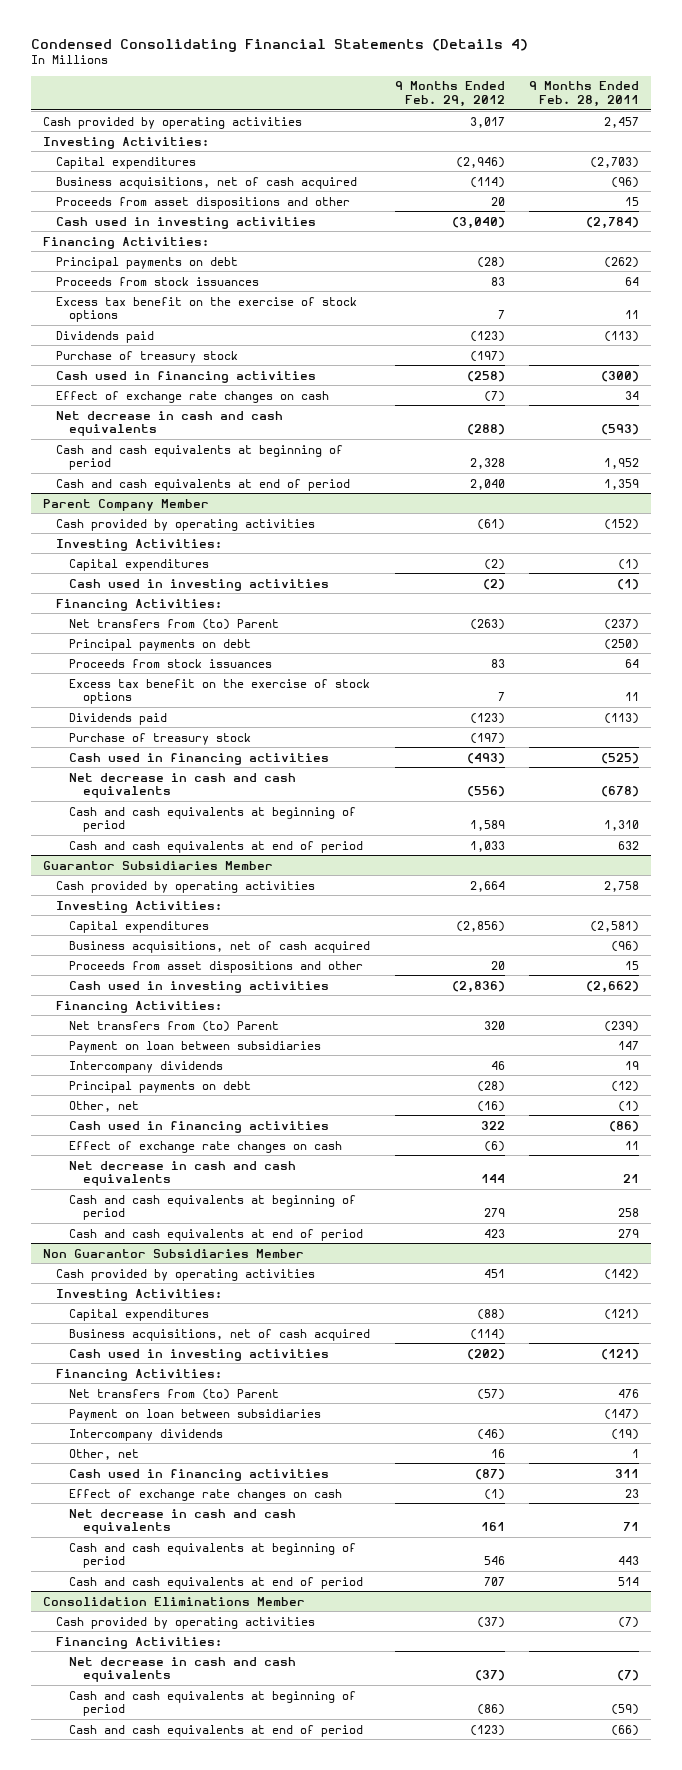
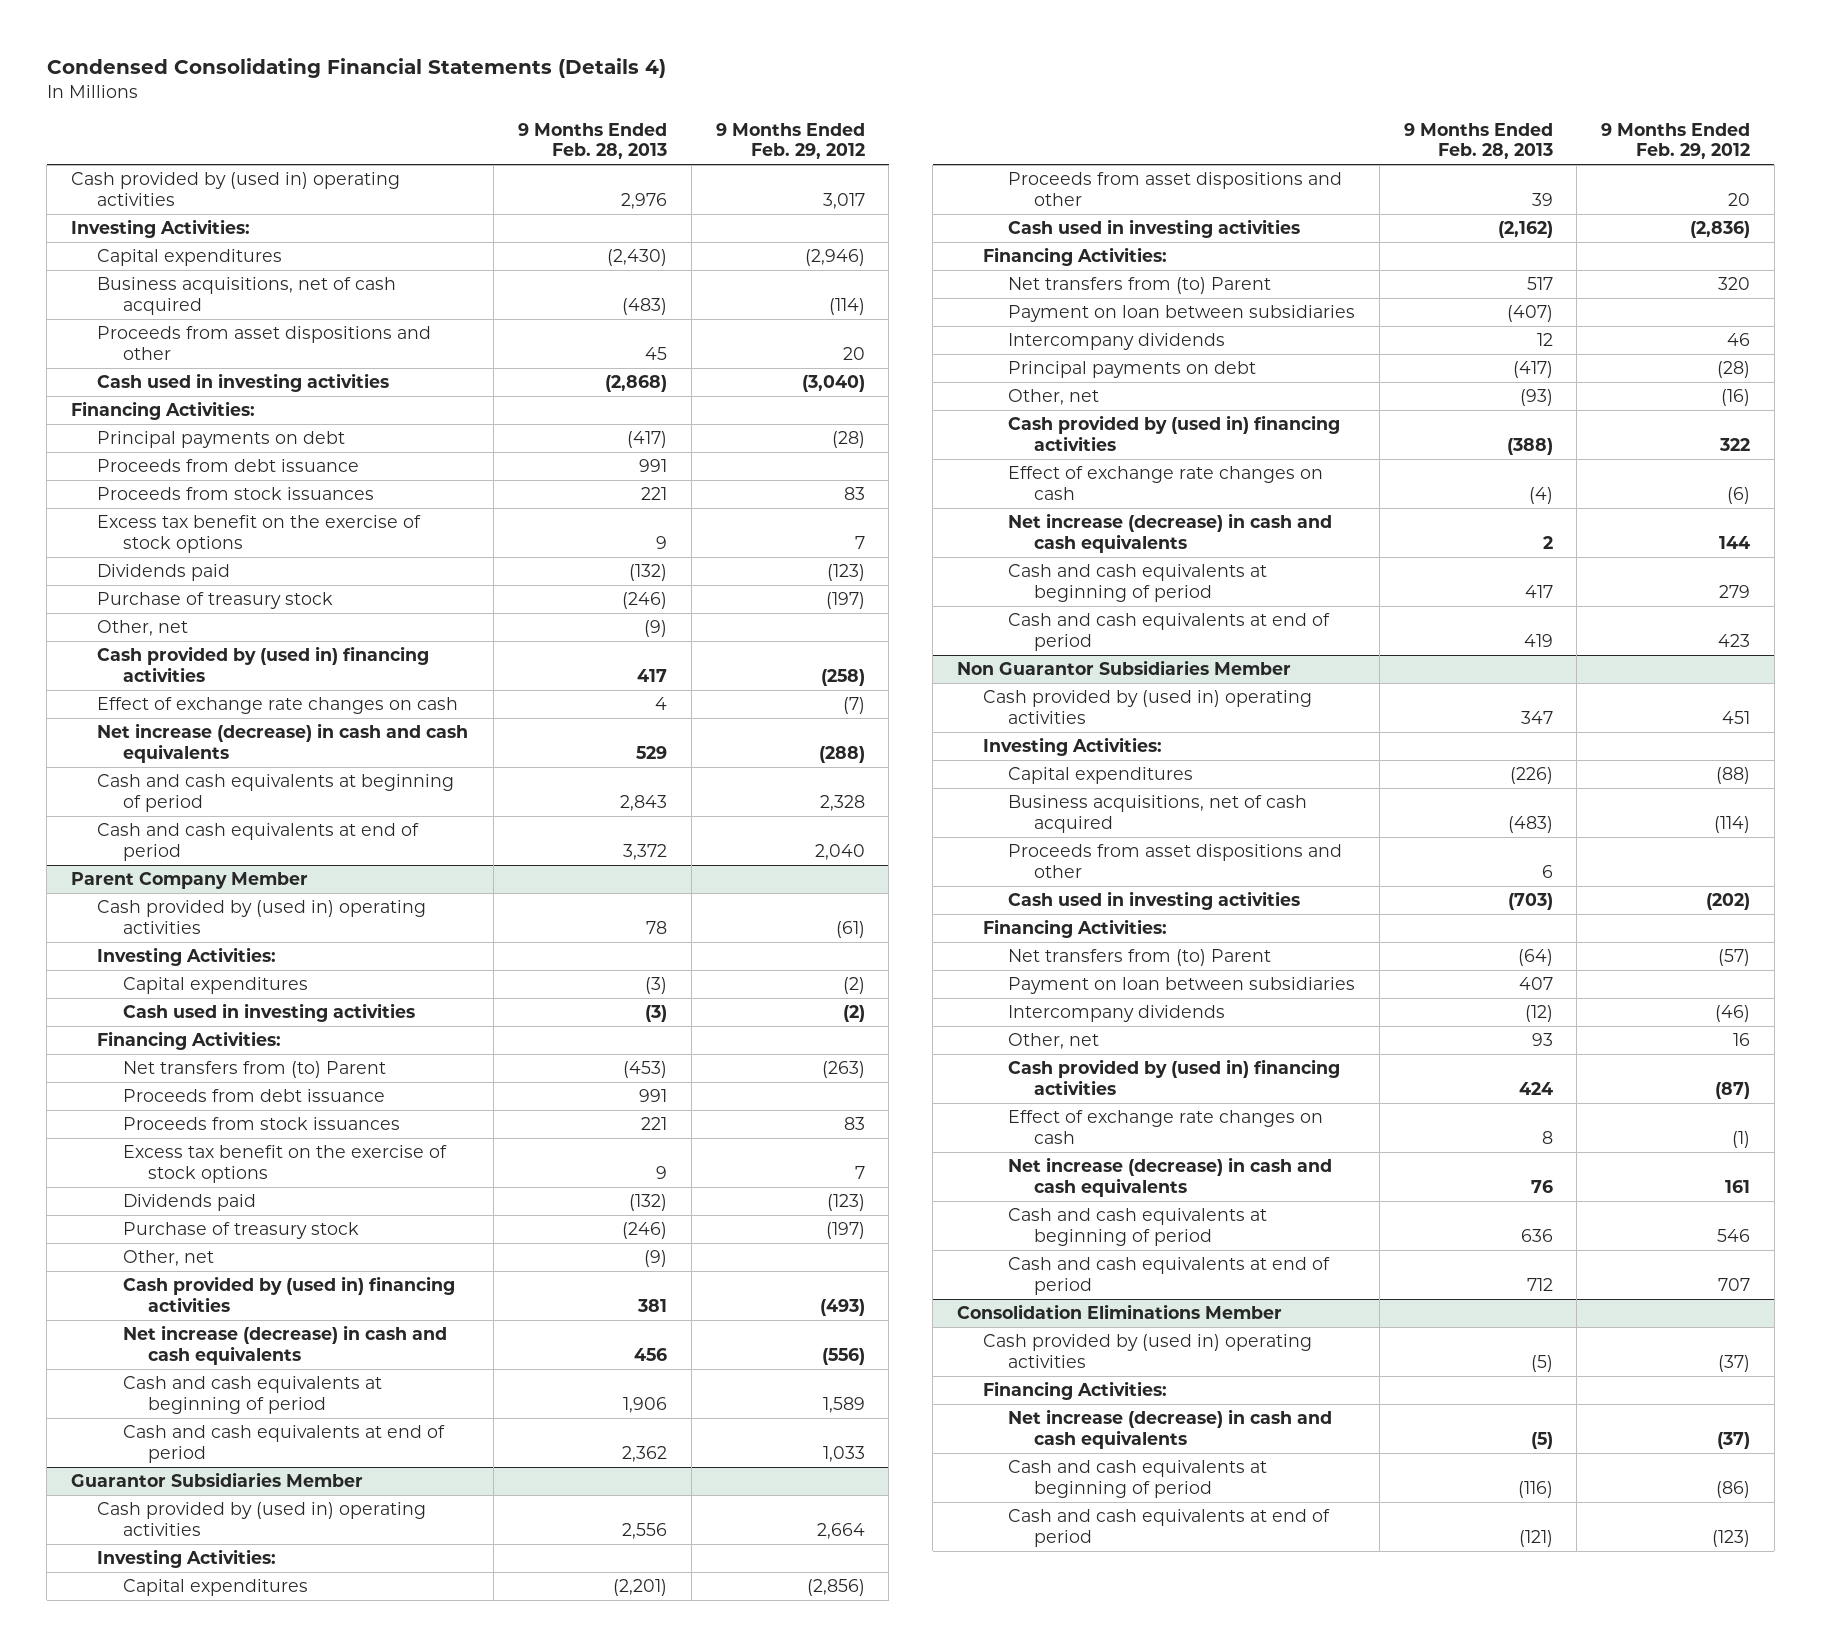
- | 9 Months Ended Feb. 29, 2012 | 9 Months Ended Feb. 28, 2011
+ | 9 Months Ended Feb. 28, 2013 | 9 Months Ended Feb. 29, 2012
- Cash provided by operating activities | 3,017 | 2,457
+ Cash provided by (used in) operating activities | 2,976 | 3,017
+ Proceeds from debt issuance | 991 |
- Cash used in financing activities | (258) | (300)
+ Other, net | (9) |
+ Cash provided by (used in) financing activities | 417 | (258)
- Net decrease in cash and cash equivalents | (288) | (593)
+ Net increase (decrease) in cash and cash equivalents | 529 | (288)
@ Parent Company Member
- Cash provided by operating activities | (61) | (152)
+ Cash provided by (used in) operating activities | 78 | (61)
- Principal payments on debt | | (250)
+ Proceeds from debt issuance | 991 |
- Cash used in financing activities | (493) | (525)
- Net decrease in cash and cash equivalents | (556) | (678)
+ Other, net | (9) |
+ Cash provided by (used in) financing activities | 381 | (493)
+ Net increase (decrease) in cash and cash equivalents | 456 | (556)
@ Guarantor Subsidiaries Member
- Cash provided by operating activities | 2,664 | 2,758
+ Cash provided by (used in) operating activities | 2,556 | 2,664
- Business acquisitions, net of cash acquired | | (96)
- Cash used in financing activities | 322 | (86)
+ Cash provided by (used in) financing activities | (388) | 322
- Net decrease in cash and cash equivalents | 144 | 21
+ Net increase (decrease) in cash and cash equivalents | 2 | 144
@ Non Guarantor Subsidiaries Member
- Cash provided by operating activities | 451 | (142)
+ Cash provided by (used in) operating activities | 347 | 451
+ Proceeds from asset dispositions and other | 6 |
- Cash used in financing activities | (87) | 311
+ Cash provided by (used in) financing activities | 424 | (87)
- Net decrease in cash and cash equivalents | 161 | 71
+ Net increase (decrease) in cash and cash equivalents | 76 | 161
@ Consolidation Eliminations Member
- Cash provided by operating activities | (37) | (7)
+ Cash provided by (used in) operating activities | (5) | (37)
- Net decrease in cash and cash equivalents | (37) | (7)
+ Net increase (decrease) in cash and cash equivalents | (5) | (37)

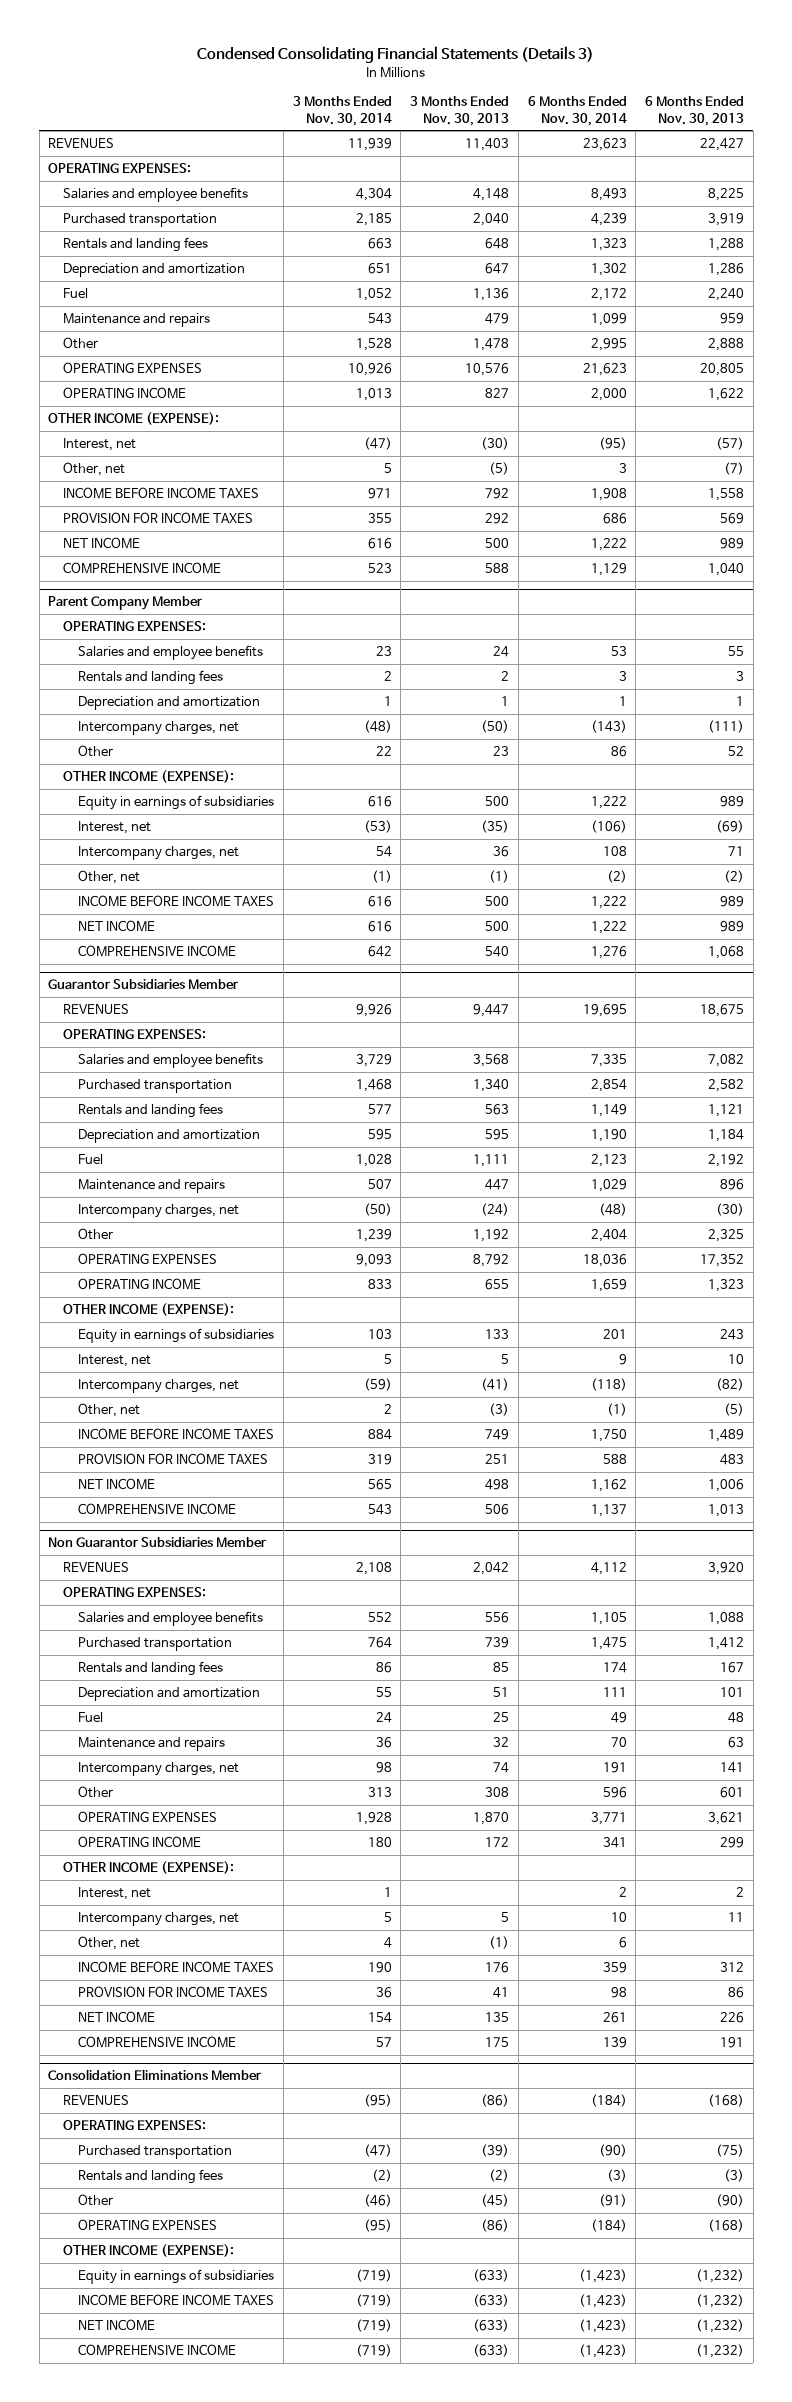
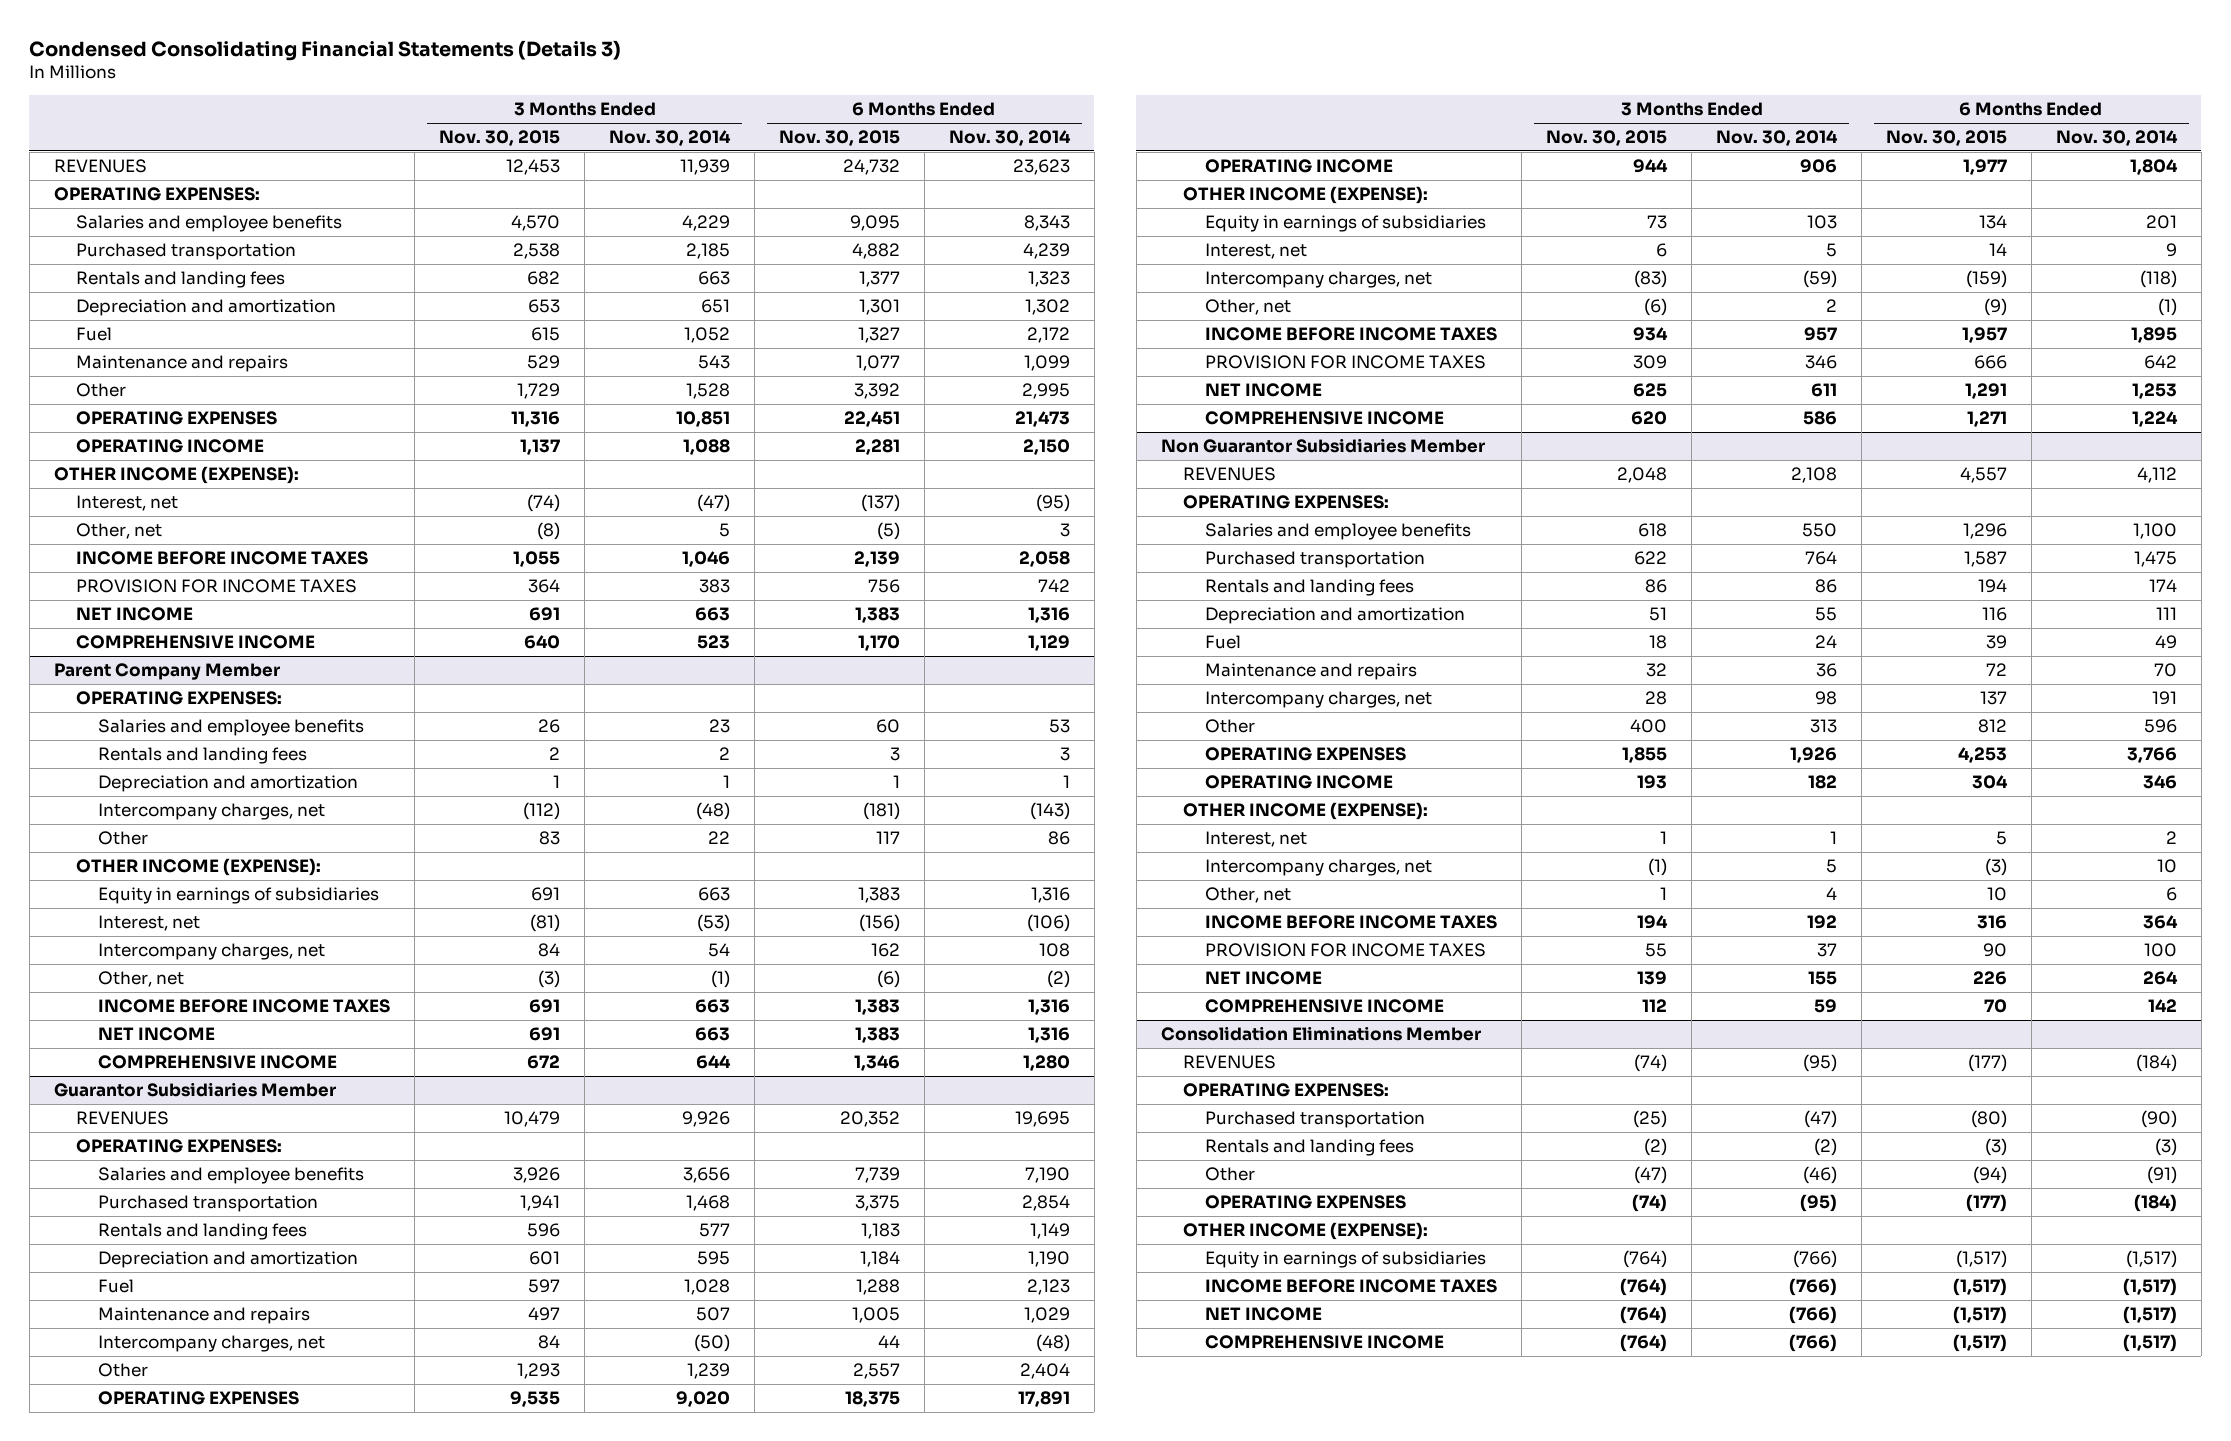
- | 3 Months Ended Nov. 30, 2014 | 3 Months Ended Nov. 30, 2013 | 6 Months Ended Nov. 30, 2014 | 6 Months Ended Nov. 30, 2013
+ | 3 Months Ended Nov. 30, 2015 | 3 Months Ended Nov. 30, 2014 | 6 Months Ended Nov. 30, 2015 | 6 Months Ended Nov. 30, 2014
- Salaries and employee benefits | 4,304 | 4,148 | 8,493 | 8,225
+ Salaries and employee benefits | 4,570 | 4,229 | 9,095 | 8,343
- OPERATING EXPENSES | 10,926 | 10,576 | 21,623 | 20,805
- OPERATING INCOME | 1,013 | 827 | 2,000 | 1,622
+ OPERATING EXPENSES | 11,316 | 10,851 | 22,451 | 21,473
+ OPERATING INCOME | 1,137 | 1,088 | 2,281 | 2,150
- INCOME BEFORE INCOME TAXES | 971 | 792 | 1,908 | 1,558
- PROVISION FOR INCOME TAXES | 355 | 292 | 686 | 569
- NET INCOME | 616 | 500 | 1,222 | 989
+ INCOME BEFORE INCOME TAXES | 1,055 | 1,046 | 2,139 | 2,058
+ PROVISION FOR INCOME TAXES | 364 | 383 | 756 | 742
+ NET INCOME | 691 | 663 | 1,383 | 1,316
@ Parent Company Member
- Equity in earnings of subsidiaries | 616 | 500 | 1,222 | 989
+ Equity in earnings of subsidiaries | 691 | 663 | 1,383 | 1,316
- INCOME BEFORE INCOME TAXES | 616 | 500 | 1,222 | 989
- NET INCOME | 616 | 500 | 1,222 | 989
- COMPREHENSIVE INCOME | 642 | 540 | 1,276 | 1,068
+ INCOME BEFORE INCOME TAXES | 691 | 663 | 1,383 | 1,316
+ NET INCOME | 691 | 663 | 1,383 | 1,316
+ COMPREHENSIVE INCOME | 672 | 644 | 1,346 | 1,280
@ Guarantor Subsidiaries Member
- Salaries and employee benefits | 3,729 | 3,568 | 7,335 | 7,082
+ Salaries and employee benefits | 3,926 | 3,656 | 7,739 | 7,190
- OPERATING EXPENSES | 9,093 | 8,792 | 18,036 | 17,352
- OPERATING INCOME | 833 | 655 | 1,659 | 1,323
+ OPERATING EXPENSES | 9,535 | 9,020 | 18,375 | 17,891
+ OPERATING INCOME | 944 | 906 | 1,977 | 1,804
- INCOME BEFORE INCOME TAXES | 884 | 749 | 1,750 | 1,489
- PROVISION FOR INCOME TAXES | 319 | 251 | 588 | 483
- NET INCOME | 565 | 498 | 1,162 | 1,006
- COMPREHENSIVE INCOME | 543 | 506 | 1,137 | 1,013
+ INCOME BEFORE INCOME TAXES | 934 | 957 | 1,957 | 1,895
+ PROVISION FOR INCOME TAXES | 309 | 346 | 666 | 642
+ NET INCOME | 625 | 611 | 1,291 | 1,253
+ COMPREHENSIVE INCOME | 620 | 586 | 1,271 | 1,224
@ Non Guarantor Subsidiaries Member
- Salaries and employee benefits | 552 | 556 | 1,105 | 1,088
+ Salaries and employee benefits | 618 | 550 | 1,296 | 1,100
- OPERATING EXPENSES | 1,928 | 1,870 | 3,771 | 3,621
- OPERATING INCOME | 180 | 172 | 341 | 299
+ OPERATING EXPENSES | 1,855 | 1,926 | 4,253 | 3,766
+ OPERATING INCOME | 193 | 182 | 304 | 346
- INCOME BEFORE INCOME TAXES | 190 | 176 | 359 | 312
- PROVISION FOR INCOME TAXES | 36 | 41 | 98 | 86
- NET INCOME | 154 | 135 | 261 | 226
- COMPREHENSIVE INCOME | 57 | 175 | 139 | 191
+ INCOME BEFORE INCOME TAXES | 194 | 192 | 316 | 364
+ PROVISION FOR INCOME TAXES | 55 | 37 | 90 | 100
+ NET INCOME | 139 | 155 | 226 | 264
+ COMPREHENSIVE INCOME | 112 | 59 | 70 | 142
@ Consolidation Eliminations Member
- Equity in earnings of subsidiaries | (719) | (633) | (1,423) | (1,232)
- INCOME BEFORE INCOME TAXES | (719) | (633) | (1,423) | (1,232)
- NET INCOME | (719) | (633) | (1,423) | (1,232)
- COMPREHENSIVE INCOME | (719) | (633) | (1,423) | (1,232)
+ Equity in earnings of subsidiaries | (764) | (766) | (1,517) | (1,517)
+ INCOME BEFORE INCOME TAXES | (764) | (766) | (1,517) | (1,517)
+ NET INCOME | (764) | (766) | (1,517) | (1,517)
+ COMPREHENSIVE INCOME | (764) | (766) | (1,517) | (1,517)

